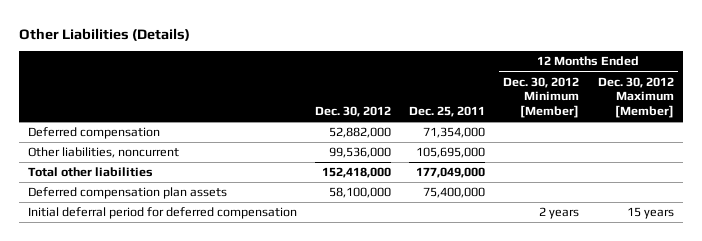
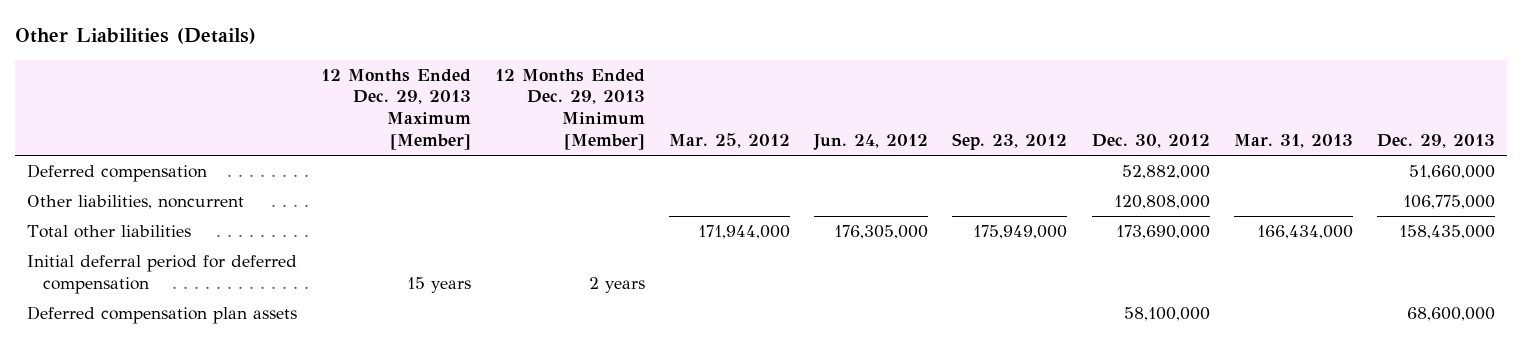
- | Dec. 30, 2012 | Dec. 25, 2011 | 12 Months Ended Dec. 30, 2012 Minimum [Member] | 12 Months Ended Dec. 30, 2012 Maximum [Member]
+ | 12 Months Ended Dec. 29, 2013 Maximum [Member] | 12 Months Ended Dec. 29, 2013 Minimum [Member] | Mar. 25, 2012 | Jun. 24, 2012 | Sep. 23, 2012 | Dec. 30, 2012 | Mar. 31, 2013 | Dec. 29, 2013
- Other liabilities, noncurrent | 99,536,000 | 105,695,000 | |
- Total other liabilities | 152,418,000 | 177,049,000 | |
+ Other liabilities, noncurrent | | | | | | 120,808,000 | | 106,775,000
+ Total other liabilities | | | 171,944,000 | 176,305,000 | 175,949,000 | 173,690,000 | 166,434,000 | 158,435,000
moved down: Deferred compensation plan assets | | | | | | 58,100,000 | | 68,600,000

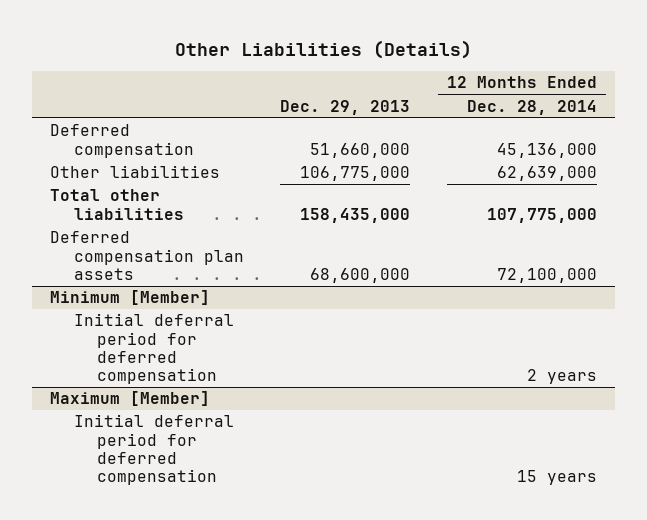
- | 12 Months Ended Dec. 29, 2013 Maximum [Member] | 12 Months Ended Dec. 29, 2013 Minimum [Member] | Mar. 25, 2012 | Jun. 24, 2012 | Sep. 23, 2012 | Dec. 30, 2012 | Mar. 31, 2013 | Dec. 29, 2013
+ | Dec. 29, 2013 | 12 Months Ended Dec. 28, 2014
- Other liabilities, noncurrent | | | | | | 120,808,000 | | 106,775,000
+ Other liabilities | 106,775,000 | 62,639,000
- Initial deferral period for deferred compensation | 15 years | 2 years | | | | | |
+ Minimum [Member]
+ Initial deferral period for deferred compensation | | 2 years
+ Maximum [Member]
+ Initial deferral period for deferred compensation | | 15 years

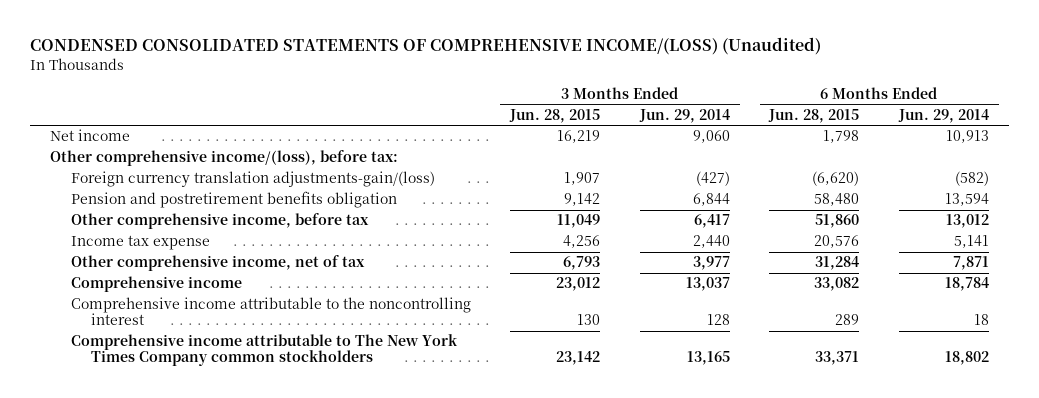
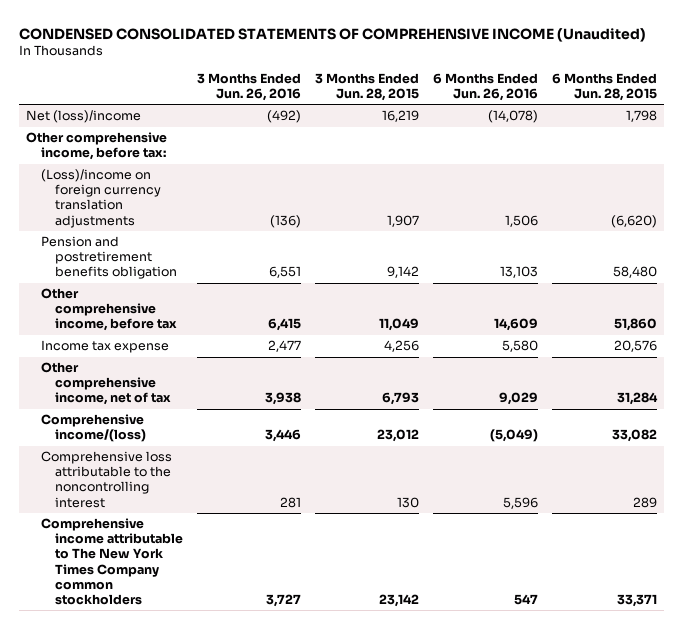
- CONDENSED CONSOLIDATED STATEMENTS OF COMPREHENSIVE INCOME/(LOSS) (Unaudited)
+ CONDENSED CONSOLIDATED STATEMENTS OF COMPREHENSIVE INCOME (Unaudited)
- | 3 Months Ended Jun. 28, 2015 | 3 Months Ended Jun. 29, 2014 | 6 Months Ended Jun. 28, 2015 | 6 Months Ended Jun. 29, 2014
+ | 3 Months Ended Jun. 26, 2016 | 3 Months Ended Jun. 28, 2015 | 6 Months Ended Jun. 26, 2016 | 6 Months Ended Jun. 28, 2015
- Net income | 16,219 | 9,060 | 1,798 | 10,913
- Other comprehensive income/(loss), before tax:
- Foreign currency translation adjustments-gain/(loss) | 1,907 | (427) | (6,620) | (582)
+ Net (loss)/income | (492) | 16,219 | (14,078) | 1,798
+ Other comprehensive income, before tax:
+ (Loss)/income on foreign currency translation adjustments | (136) | 1,907 | 1,506 | (6,620)
- Comprehensive income | 23,012 | 13,037 | 33,082 | 18,784
- Comprehensive income attributable to the noncontrolling interest | 130 | 128 | 289 | 18
+ Comprehensive income/(loss) | 3,446 | 23,012 | (5,049) | 33,082
+ Comprehensive loss attributable to the noncontrolling interest | 281 | 130 | 5,596 | 289

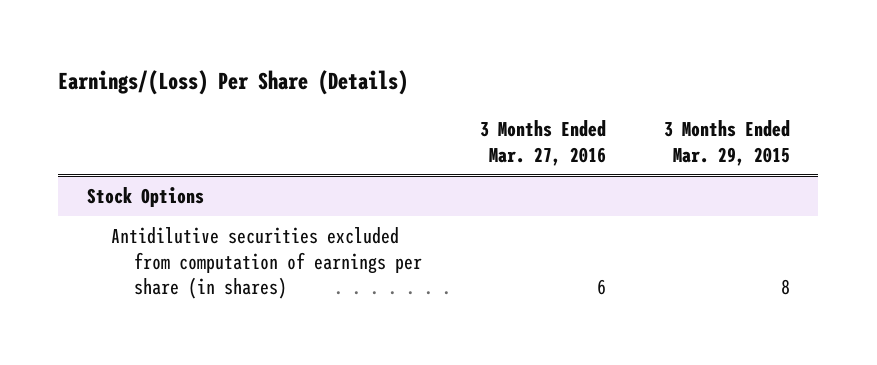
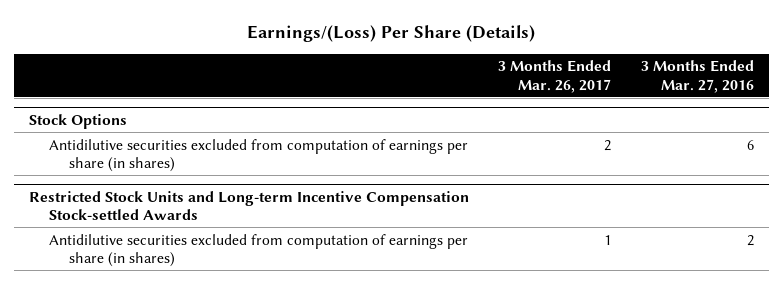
- | 3 Months Ended Mar. 27, 2016 | 3 Months Ended Mar. 29, 2015
+ | 3 Months Ended Mar. 26, 2017 | 3 Months Ended Mar. 27, 2016
+ Restricted Stock Units and Long-term Incentive Compensation Stock-settled Awards
+ Antidilutive securities excluded from computation of earnings per share (in shares) | 1 | 2

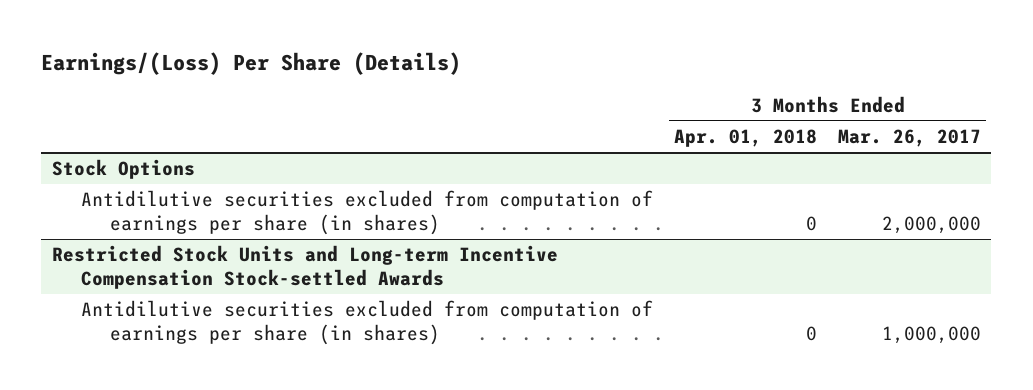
- | 3 Months Ended Mar. 26, 2017 | 3 Months Ended Mar. 27, 2016
+ | 3 Months Ended Apr. 01, 2018 | 3 Months Ended Mar. 26, 2017
@ Stock Options
- Antidilutive securities excluded from computation of earnings per share (in shares) | 2 | 6
+ Antidilutive securities excluded from computation of earnings per share (in shares) | 0 | 2,000,000
@ Restricted Stock Units and Long-term Incentive Compensation Stock-settled Awards
- Antidilutive securities excluded from computation of earnings per share (in shares) | 1 | 2
+ Antidilutive securities excluded from computation of earnings per share (in shares) | 0 | 1,000,000

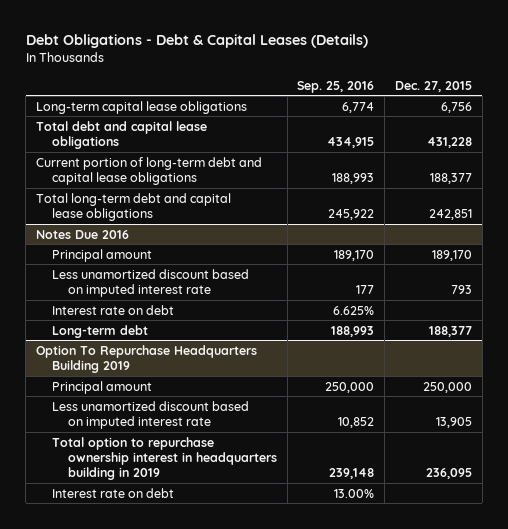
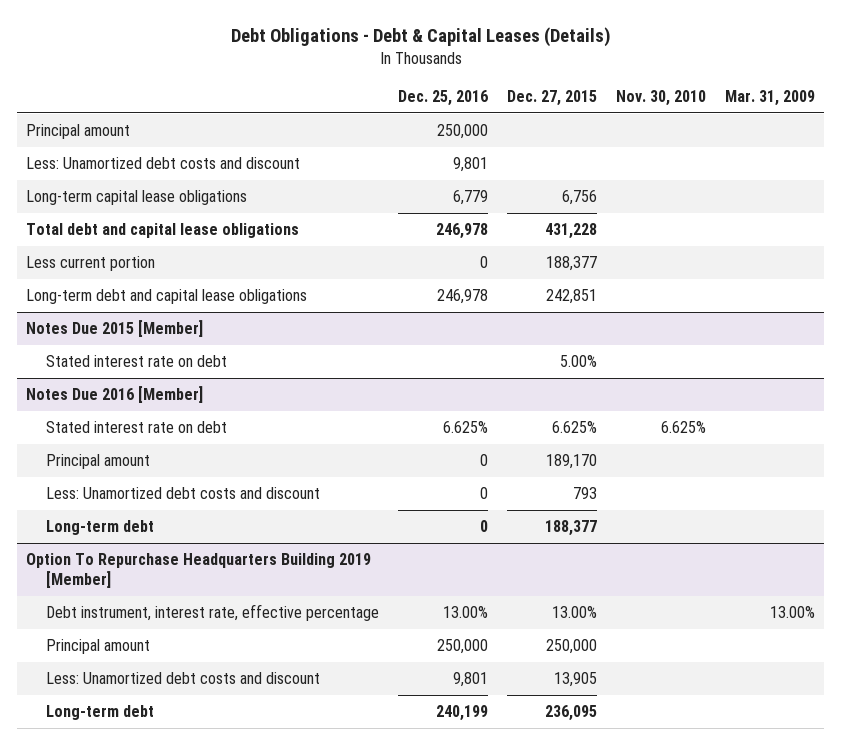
- | Sep. 25, 2016 | Dec. 27, 2015
+ | Dec. 25, 2016 | Dec. 27, 2015 | Nov. 30, 2010 | Mar. 31, 2009
+ Principal amount | 250,000 | | |
+ Less: Unamortized debt costs and discount | 9,801 | | |
- Current portion of long-term debt and capital lease obligations | 188,993 | 188,377
- Total long-term debt and capital lease obligations | 245,922 | 242,851
- Notes Due 2016
+ Less current portion | 0 | 188,377 | |
+ Long-term debt and capital lease obligations | 246,978 | 242,851 | |
+ Notes Due 2015 [Member]
+ Stated interest rate on debt | | 5.00% | |
+ Notes Due 2016 [Member]
+ Stated interest rate on debt | 6.625% | 6.625% | 6.625% |
- Less unamortized discount based on imputed interest rate | 177 | 793
- Interest rate on debt | 6.625% |
+ Less: Unamortized debt costs and discount | 0 | 793 | |
- Option To Repurchase Headquarters Building 2019
+ Option To Repurchase Headquarters Building 2019 [Member]
+ Debt instrument, interest rate, effective percentage | 13.00% | 13.00% | | 13.00%
- Less unamortized discount based on imputed interest rate | 10,852 | 13,905
- Total option to repurchase ownership interest in headquarters building in 2019 | 239,148 | 236,095
- Interest rate on debt | 13.00% |
+ Less: Unamortized debt costs and discount | 9,801 | 13,905 | |
+ Long-term debt | 240,199 | 236,095 | |

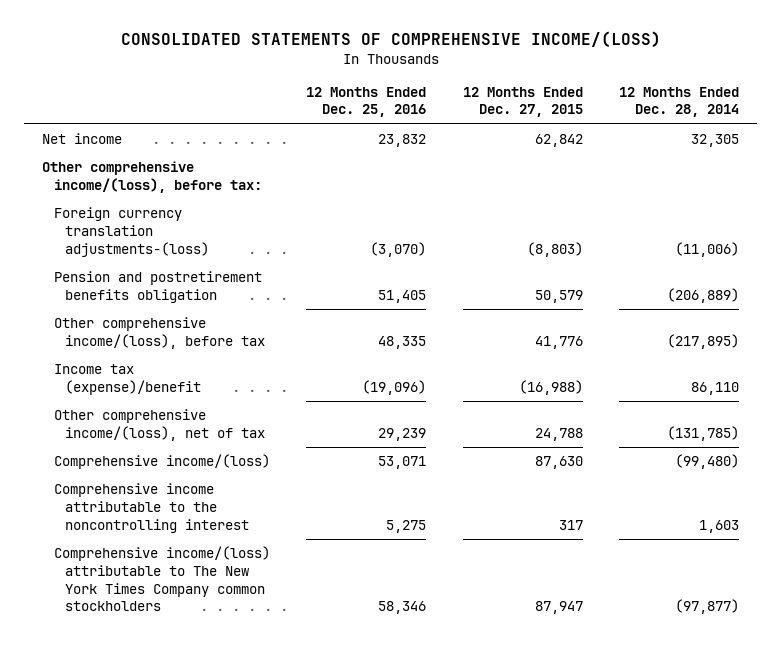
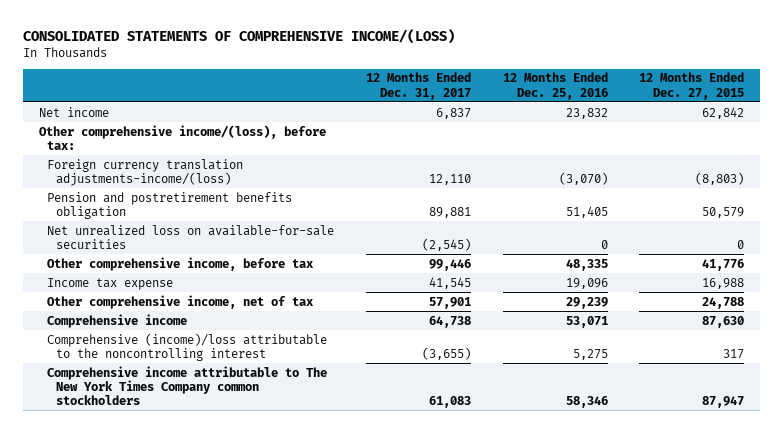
- | 12 Months Ended Dec. 25, 2016 | 12 Months Ended Dec. 27, 2015 | 12 Months Ended Dec. 28, 2014
+ | 12 Months Ended Dec. 31, 2017 | 12 Months Ended Dec. 25, 2016 | 12 Months Ended Dec. 27, 2015
- Foreign currency translation adjustments-(loss) | (3,070) | (8,803) | (11,006)
+ Foreign currency translation adjustments-income/(loss) | 12,110 | (3,070) | (8,803)
- Other comprehensive income/(loss), before tax | 48,335 | 41,776 | (217,895)
- Income tax (expense)/benefit | (19,096) | (16,988) | 86,110
- Other comprehensive income/(loss), net of tax | 29,239 | 24,788 | (131,785)
- Comprehensive income/(loss) | 53,071 | 87,630 | (99,480)
- Comprehensive income attributable to the noncontrolling interest | 5,275 | 317 | 1,603
- Comprehensive income/(loss) attributable to The New York Times Company common stockholders | 58,346 | 87,947 | (97,877)
+ Net unrealized loss on available-for-sale securities | (2,545) | 0 | 0
+ Other comprehensive income, before tax | 99,446 | 48,335 | 41,776
+ Income tax expense | 41,545 | 19,096 | 16,988
+ Other comprehensive income, net of tax | 57,901 | 29,239 | 24,788
+ Comprehensive income | 64,738 | 53,071 | 87,630
+ Comprehensive (income)/loss attributable to the noncontrolling interest | (3,655) | 5,275 | 317
+ Comprehensive income attributable to The New York Times Company common stockholders | 61,083 | 58,346 | 87,947

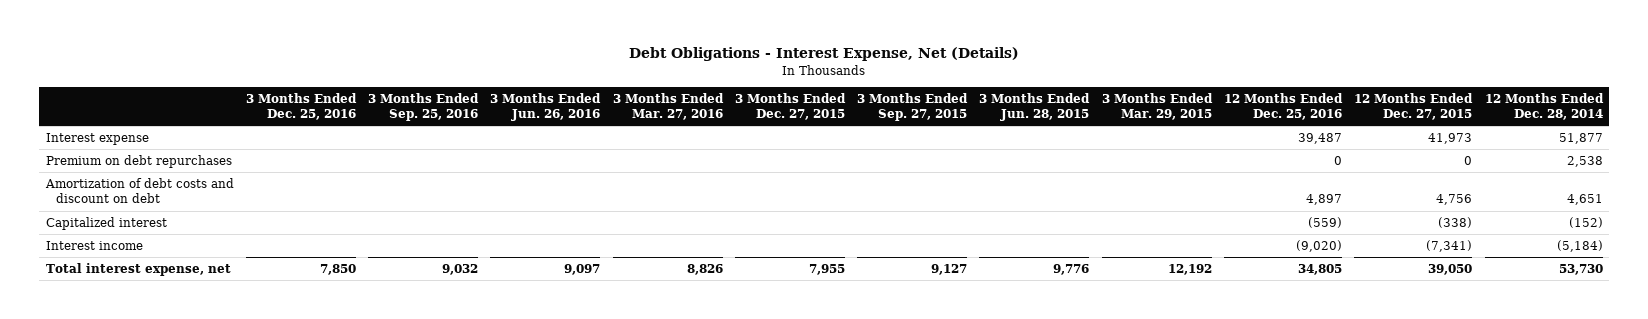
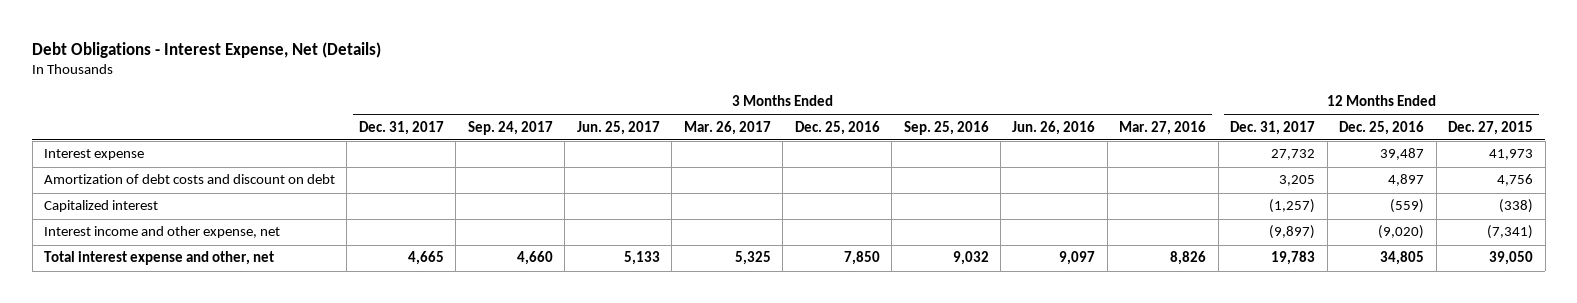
- | 3 Months Ended Dec. 25, 2016 | 3 Months Ended Sep. 25, 2016 | 3 Months Ended Jun. 26, 2016 | 3 Months Ended Mar. 27, 2016 | 3 Months Ended Dec. 27, 2015 | 3 Months Ended Sep. 27, 2015 | 3 Months Ended Jun. 28, 2015 | 3 Months Ended Mar. 29, 2015 | 12 Months Ended Dec. 25, 2016 | 12 Months Ended Dec. 27, 2015 | 12 Months Ended Dec. 28, 2014
+ | 3 Months Ended Dec. 31, 2017 | 3 Months Ended Sep. 24, 2017 | 3 Months Ended Jun. 25, 2017 | 3 Months Ended Mar. 26, 2017 | 3 Months Ended Dec. 25, 2016 | 3 Months Ended Sep. 25, 2016 | 3 Months Ended Jun. 26, 2016 | 3 Months Ended Mar. 27, 2016 | 12 Months Ended Dec. 31, 2017 | 12 Months Ended Dec. 25, 2016 | 12 Months Ended Dec. 27, 2015
- Premium on debt repurchases | | | | | | | | | 0 | 0 | 2,538
- Interest income | | | | | | | | | (9,020) | (7,341) | (5,184)
- Total interest expense, net | 7,850 | 9,032 | 9,097 | 8,826 | 7,955 | 9,127 | 9,776 | 12,192 | 34,805 | 39,050 | 53,730
+ Interest income and other expense, net | | | | | | | | | (9,897) | (9,020) | (7,341)
+ Total interest expense and other, net | 4,665 | 4,660 | 5,133 | 5,325 | 7,850 | 9,032 | 9,097 | 8,826 | 19,783 | 34,805 | 39,050

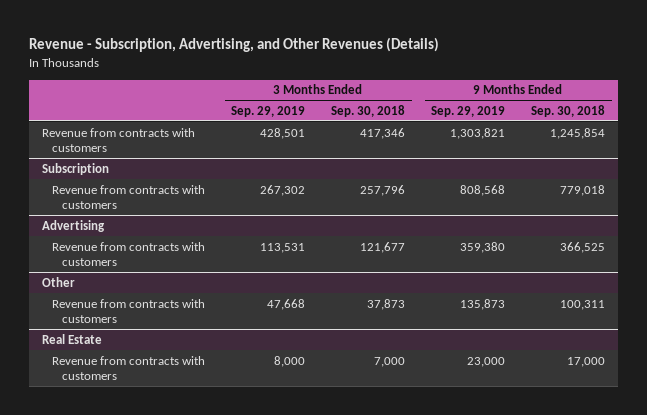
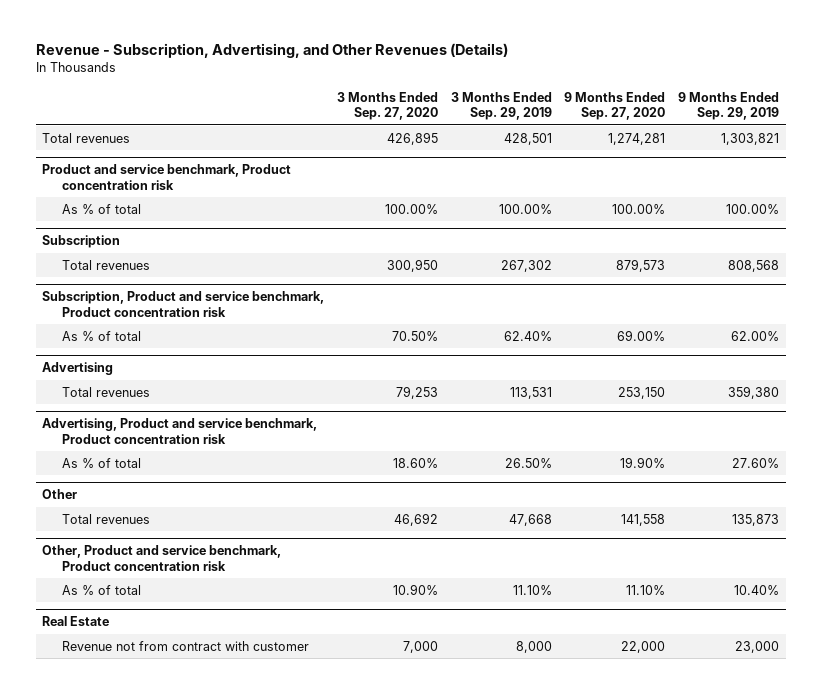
- | 3 Months Ended Sep. 29, 2019 | 3 Months Ended Sep. 30, 2018 | 9 Months Ended Sep. 29, 2019 | 9 Months Ended Sep. 30, 2018
+ | 3 Months Ended Sep. 27, 2020 | 3 Months Ended Sep. 29, 2019 | 9 Months Ended Sep. 27, 2020 | 9 Months Ended Sep. 29, 2019
- Revenue from contracts with customers | 428,501 | 417,346 | 1,303,821 | 1,245,854
+ Total revenues | 426,895 | 428,501 | 1,274,281 | 1,303,821
+ Product and service benchmark, Product concentration risk
+ As % of total | 100.00% | 100.00% | 100.00% | 100.00%
@ Subscription
- Revenue from contracts with customers | 267,302 | 257,796 | 808,568 | 779,018
+ Total revenues | 300,950 | 267,302 | 879,573 | 808,568
+ Subscription, Product and service benchmark, Product concentration risk
+ As % of total | 70.50% | 62.40% | 69.00% | 62.00%
@ Advertising
- Revenue from contracts with customers | 113,531 | 121,677 | 359,380 | 366,525
+ Total revenues | 79,253 | 113,531 | 253,150 | 359,380
+ Advertising, Product and service benchmark, Product concentration risk
+ As % of total | 18.60% | 26.50% | 19.90% | 27.60%
@ Other
- Revenue from contracts with customers | 47,668 | 37,873 | 135,873 | 100,311
+ Total revenues | 46,692 | 47,668 | 141,558 | 135,873
+ Other, Product and service benchmark, Product concentration risk
+ As % of total | 10.90% | 11.10% | 11.10% | 10.40%
@ Real Estate
- Revenue from contracts with customers | 8,000 | 7,000 | 23,000 | 17,000
+ Revenue not from contract with customer | 7,000 | 8,000 | 22,000 | 23,000

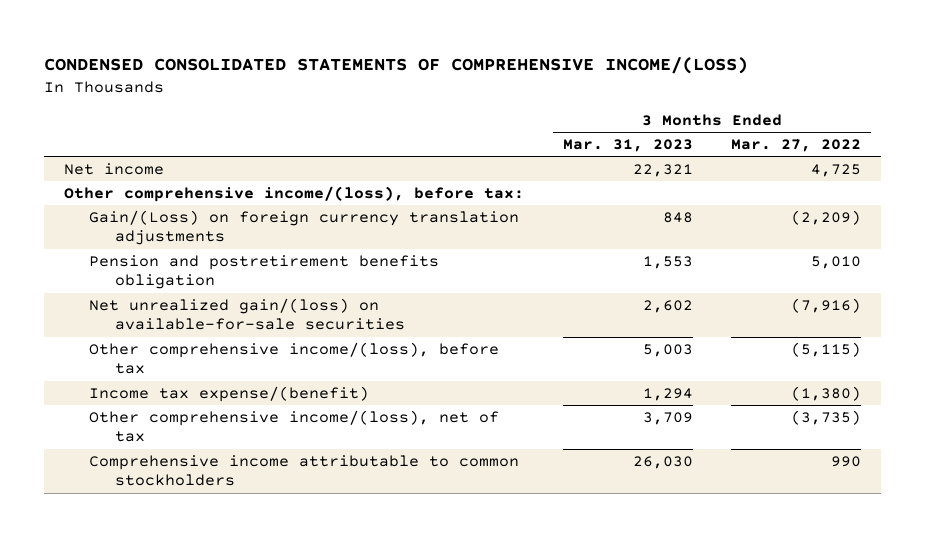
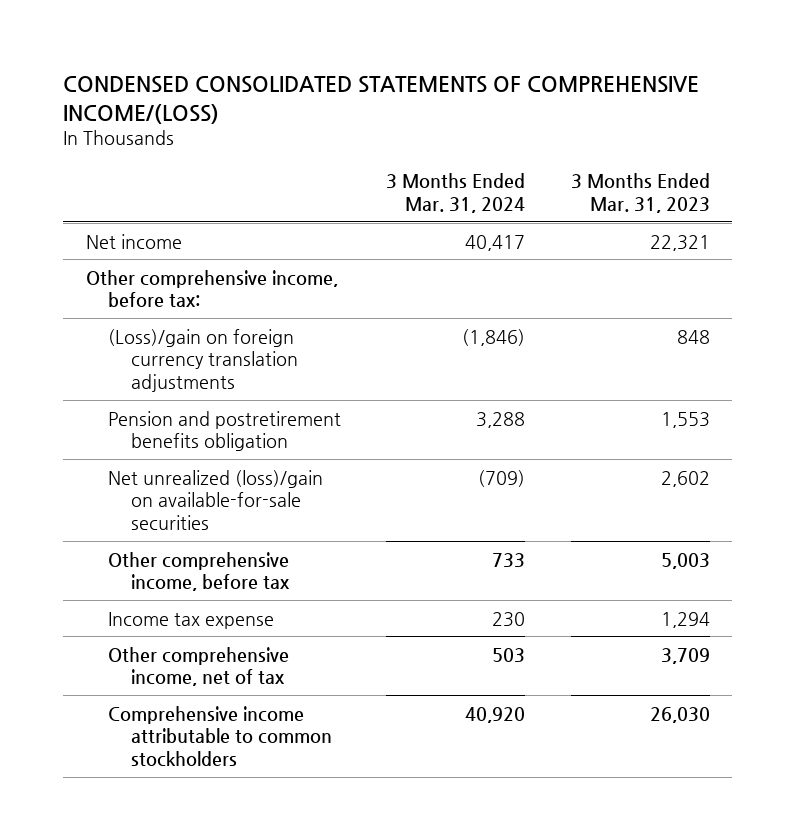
- | 3 Months Ended Mar. 31, 2023 | 3 Months Ended Mar. 27, 2022
+ | 3 Months Ended Mar. 31, 2024 | 3 Months Ended Mar. 31, 2023
- Other comprehensive income/(loss), before tax:
- Gain/(Loss) on foreign currency translation adjustments | 848 | (2,209)
+ Other comprehensive income, before tax:
+ (Loss)/gain on foreign currency translation adjustments | (1,846) | 848
- Net unrealized gain/(loss) on available-for-sale securities | 2,602 | (7,916)
- Other comprehensive income/(loss), before tax | 5,003 | (5,115)
- Income tax expense/(benefit) | 1,294 | (1,380)
- Other comprehensive income/(loss), net of tax | 3,709 | (3,735)
+ Net unrealized (loss)/gain on available-for-sale securities | (709) | 2,602
+ Other comprehensive income, before tax | 733 | 5,003
+ Income tax expense | 230 | 1,294
+ Other comprehensive income, net of tax | 503 | 3,709

